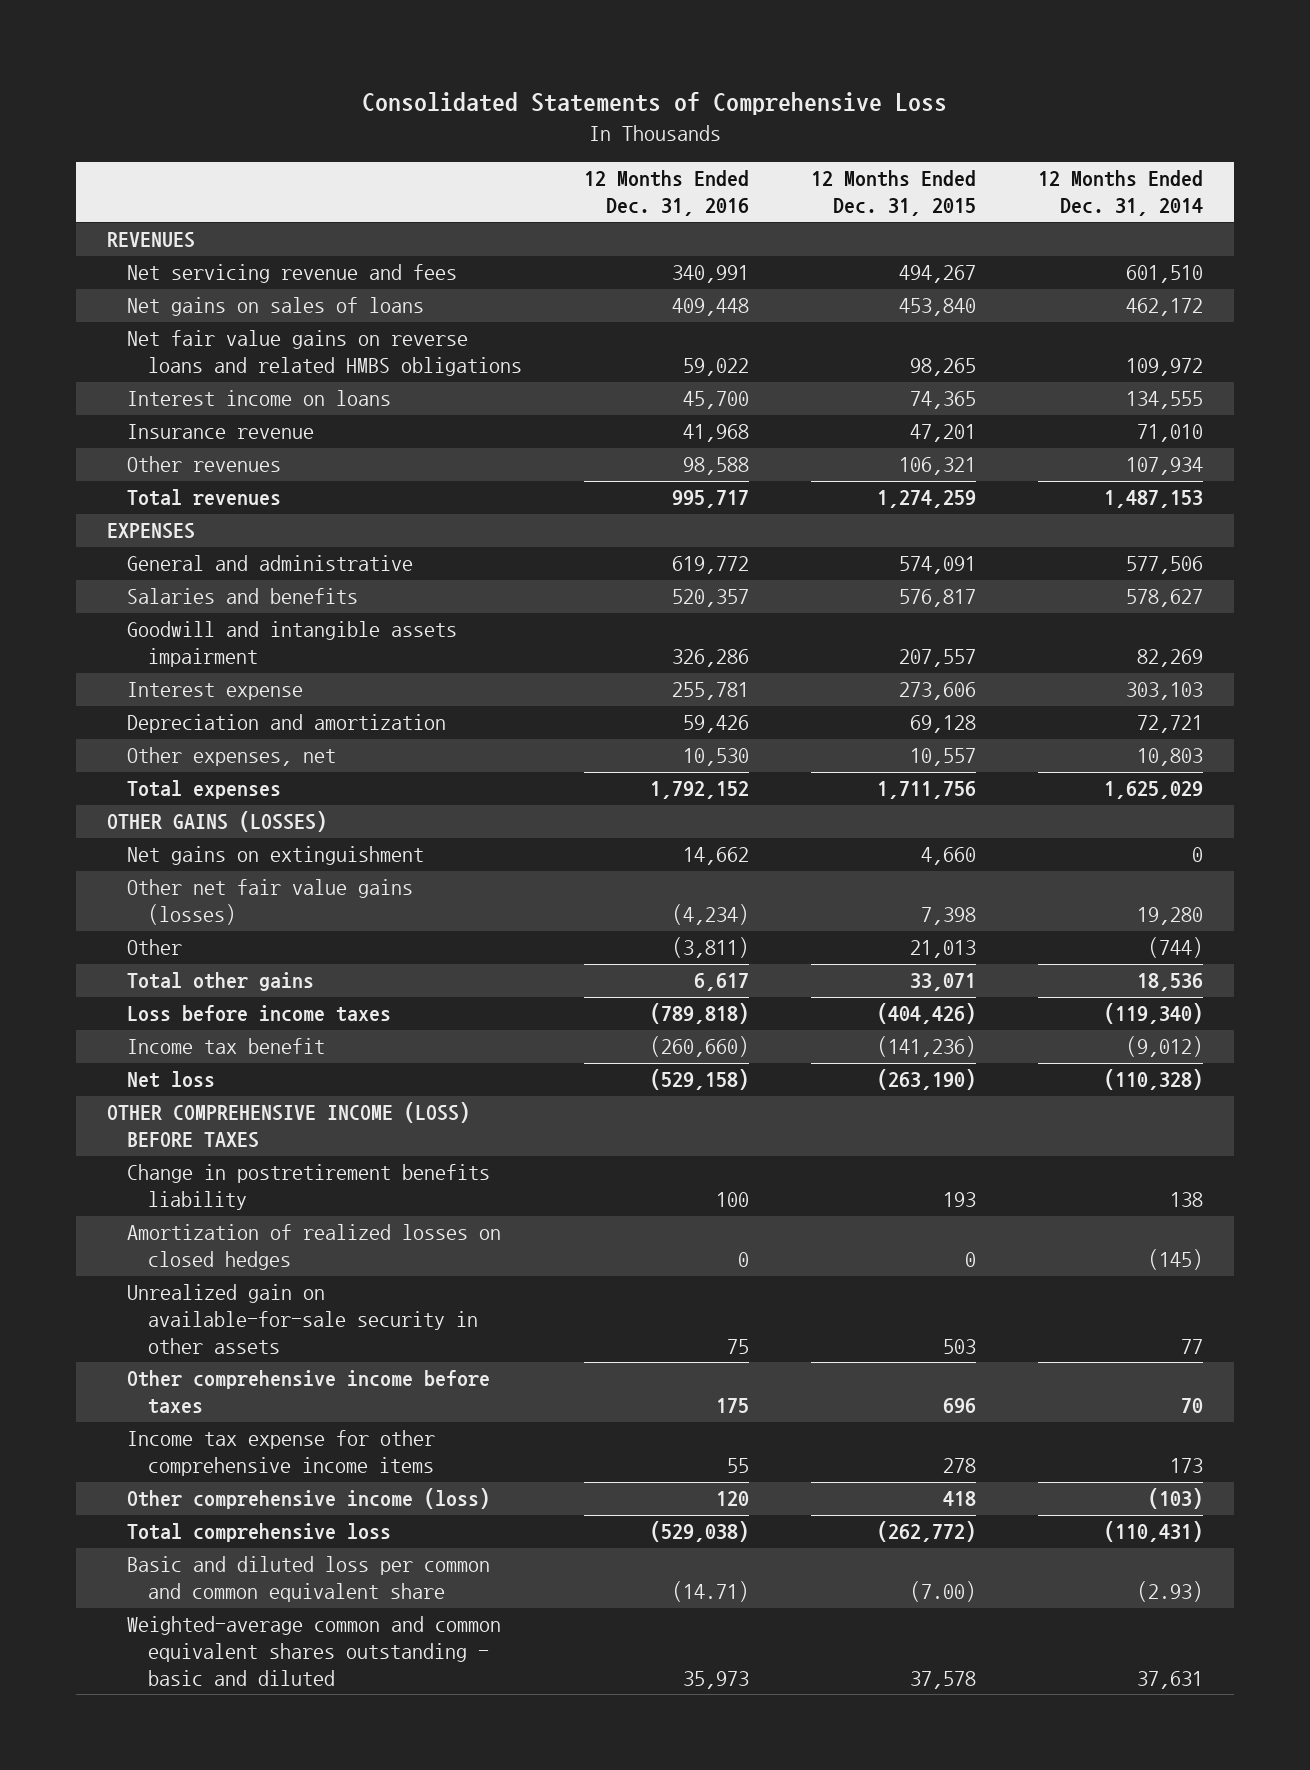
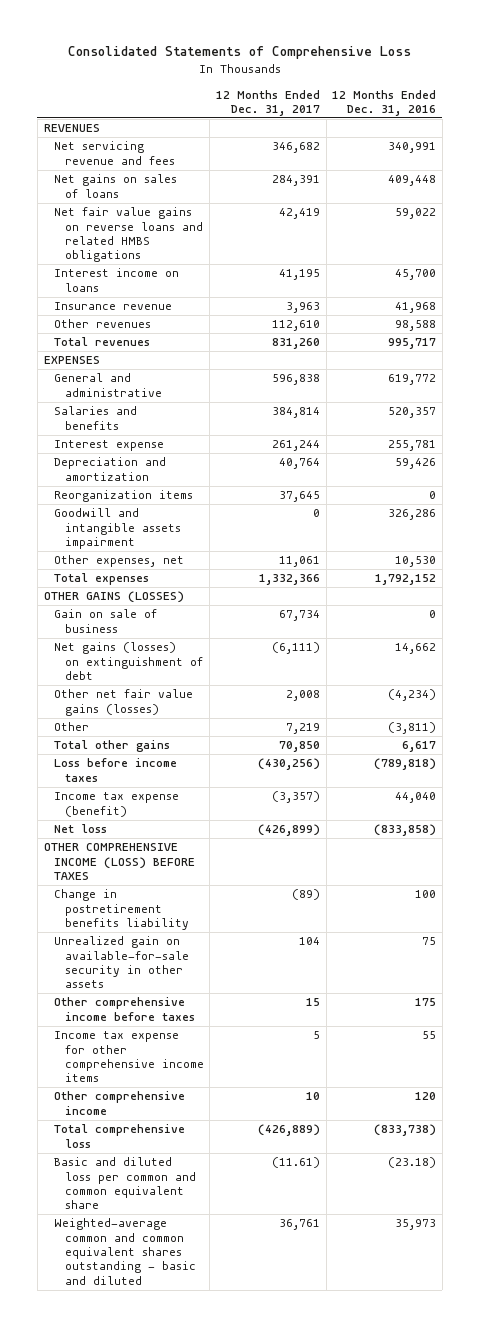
- | 12 Months Ended Dec. 31, 2016 | 12 Months Ended Dec. 31, 2015 | 12 Months Ended Dec. 31, 2014
+ | 12 Months Ended Dec. 31, 2017 | 12 Months Ended Dec. 31, 2016
+ Reorganization items | 37,645 | 0
moved down: Goodwill and intangible assets impairment | 0 | 326,286
- Net gains on extinguishment | 14,662 | 4,660 | 0
+ Gain on sale of business | 67,734 | 0
+ Net gains (losses) on extinguishment of debt | (6,111) | 14,662
- Income tax benefit | (260,660) | (141,236) | (9,012)
- Net loss | (529,158) | (263,190) | (110,328)
+ Income tax expense (benefit) | (3,357) | 44,040
+ Net loss | (426,899) | (833,858)
- Amortization of realized losses on closed hedges | 0 | 0 | (145)
- Other comprehensive income (loss) | 120 | 418 | (103)
- Total comprehensive loss | (529,038) | (262,772) | (110,431)
- Basic and diluted loss per common and common equivalent share | (14.71) | (7.00) | (2.93)
+ Other comprehensive income | 10 | 120
+ Total comprehensive loss | (426,889) | (833,738)
+ Basic and diluted loss per common and common equivalent share | (11.61) | (23.18)

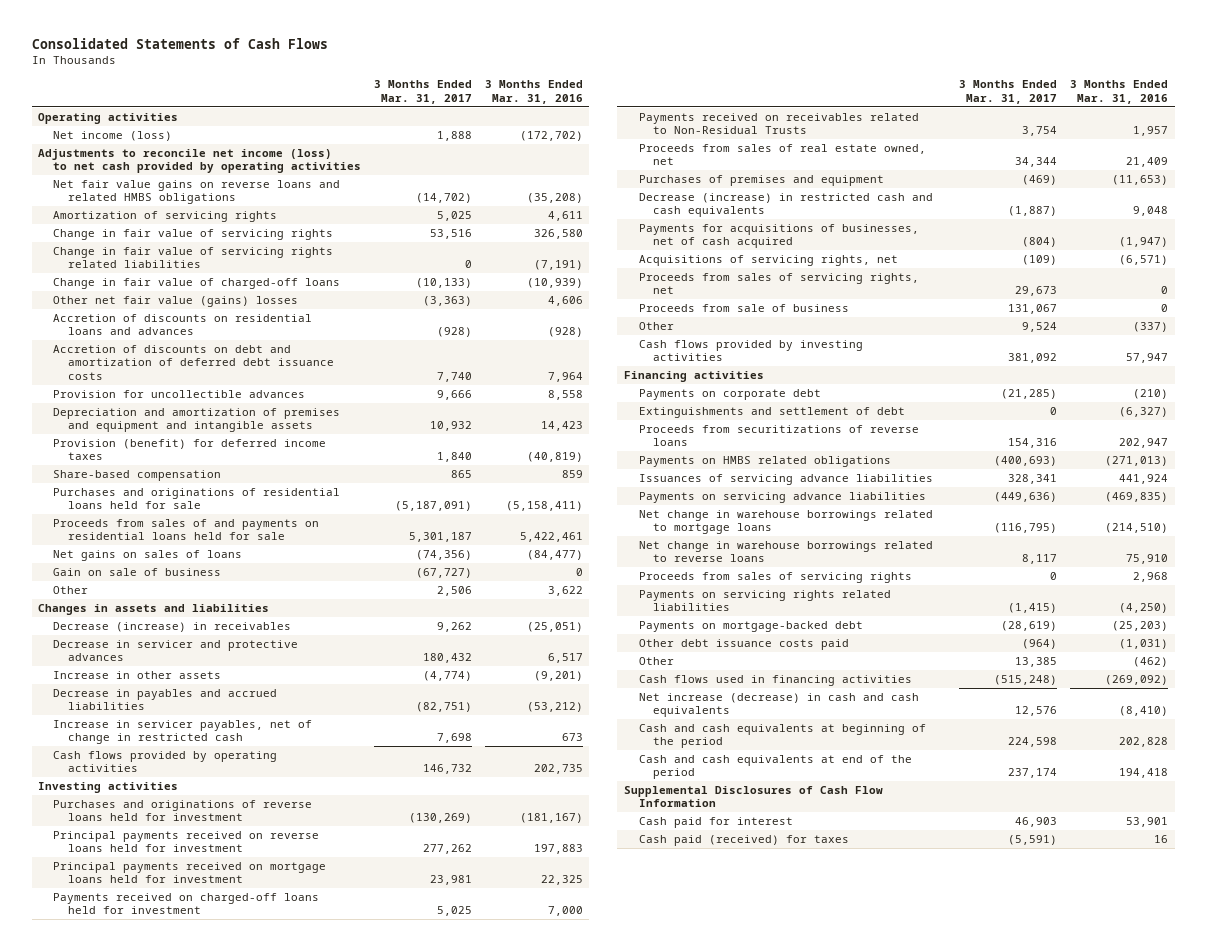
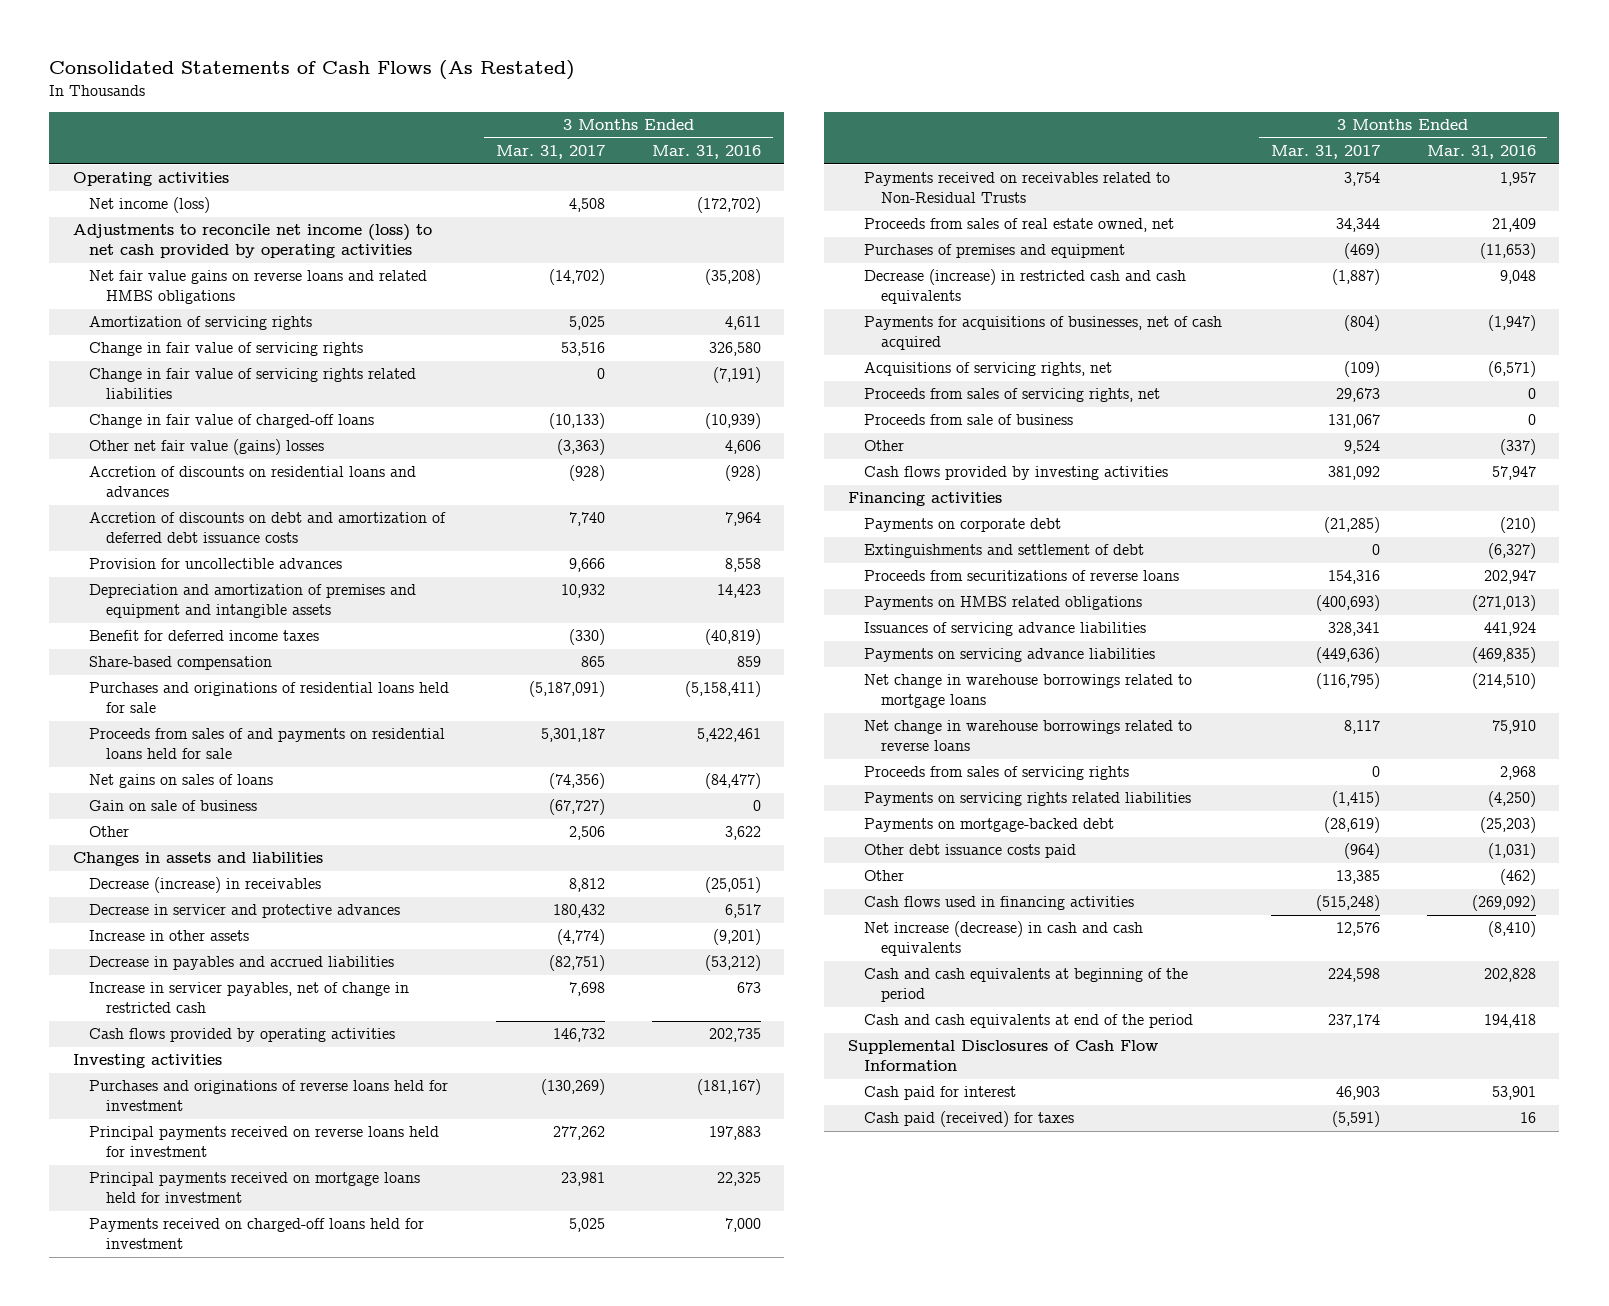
- Consolidated Statements of Cash Flows
+ Consolidated Statements of Cash Flows (As Restated)
- Net income (loss) | 1,888 | (172,702)
+ Net income (loss) | 4,508 | (172,702)
- Provision (benefit) for deferred income taxes | 1,840 | (40,819)
+ Benefit for deferred income taxes | (330) | (40,819)
- Decrease (increase) in receivables | 9,262 | (25,051)
+ Decrease (increase) in receivables | 8,812 | (25,051)

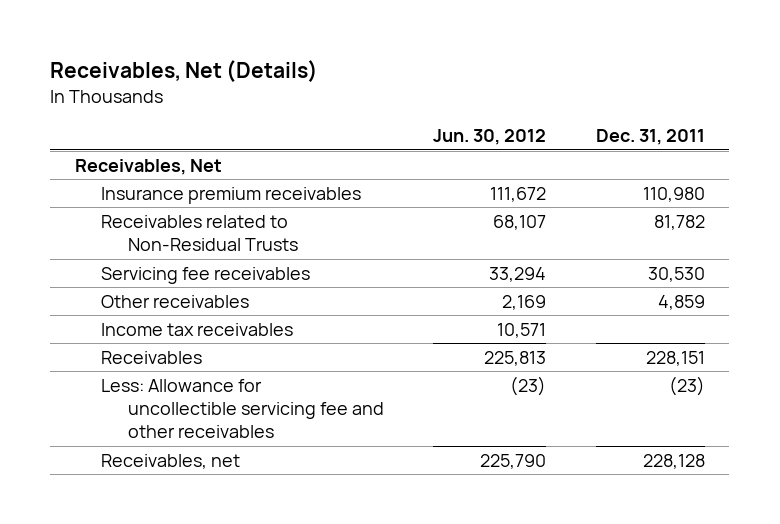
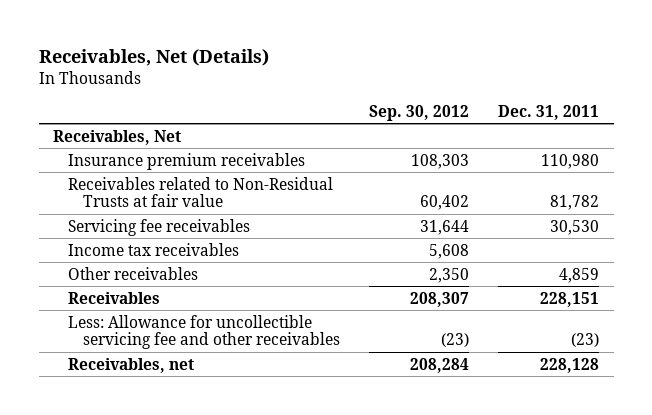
- | Jun. 30, 2012 | Dec. 31, 2011
+ | Sep. 30, 2012 | Dec. 31, 2011
- Receivables related to Non-Residual Trusts | 68,107 | 81,782
+ Receivables related to Non-Residual Trusts at fair value | 60,402 | 81,782
moved down: Other receivables | 2,350 | 4,859

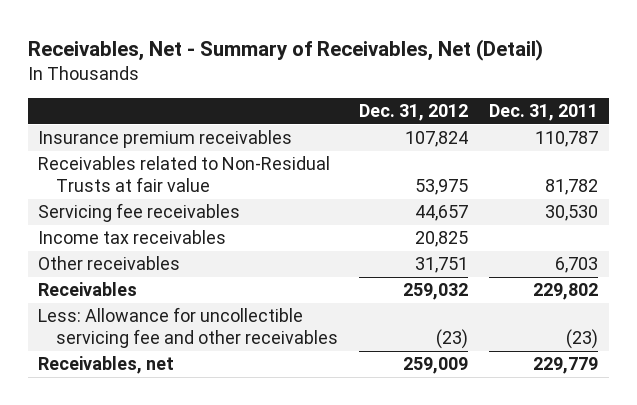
- Receivables, Net (Details)
+ Receivables, Net - Summary of Receivables, Net (Detail)
- | Sep. 30, 2012 | Dec. 31, 2011
+ | Dec. 31, 2012 | Dec. 31, 2011
- Receivables, Net
- Insurance premium receivables | 108,303 | 110,980
+ Insurance premium receivables | 107,824 | 110,787
- Other receivables | 2,350 | 4,859
- Receivables | 208,307 | 228,151
+ Other receivables | 31,751 | 6,703
+ Receivables | 259,032 | 229,802
- Receivables, net | 208,284 | 228,128
+ Receivables, net | 259,009 | 229,779

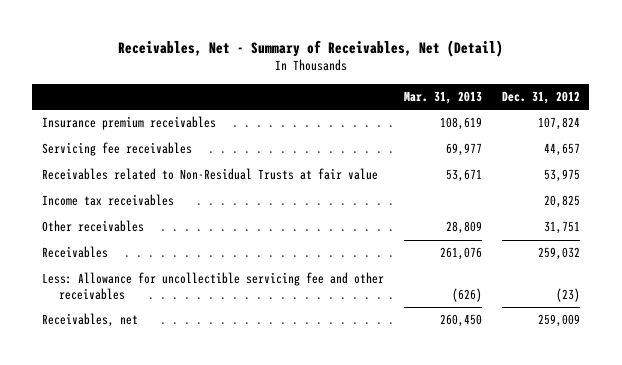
- | Dec. 31, 2012 | Dec. 31, 2011
+ | Mar. 31, 2013 | Dec. 31, 2012
moved down: Receivables related to Non-Residual Trusts at fair value | 53,671 | 53,975

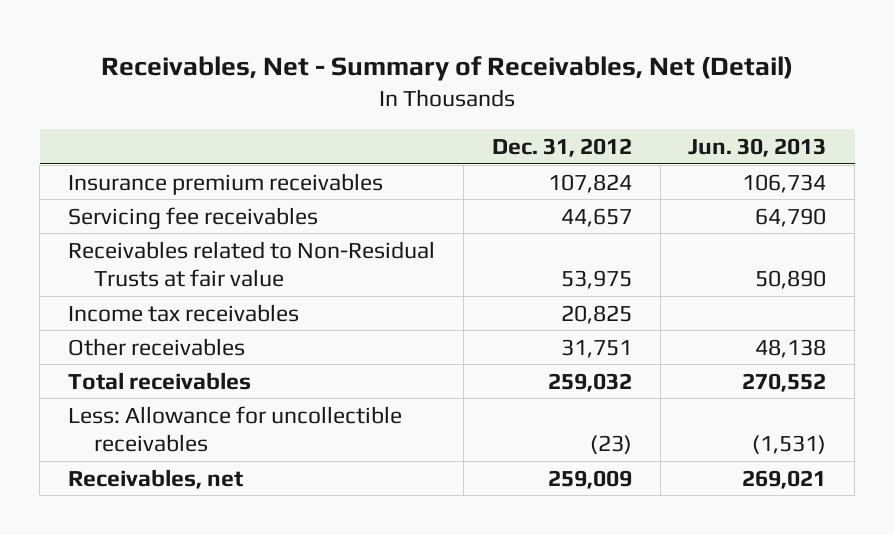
- | Mar. 31, 2013 | Dec. 31, 2012
+ | Dec. 31, 2012 | Jun. 30, 2013
- Receivables | 261,076 | 259,032
- Less: Allowance for uncollectible servicing fee and other receivables | (626) | (23)
+ Total receivables | 259,032 | 270,552
+ Less: Allowance for uncollectible receivables | (23) | (1,531)

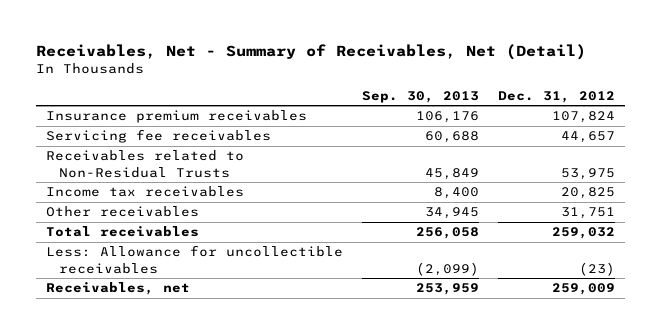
- | Dec. 31, 2012 | Jun. 30, 2013
+ | Sep. 30, 2013 | Dec. 31, 2012
- Receivables related to Non-Residual Trusts at fair value | 53,975 | 50,890
+ Receivables related to Non-Residual Trusts | 45,849 | 53,975

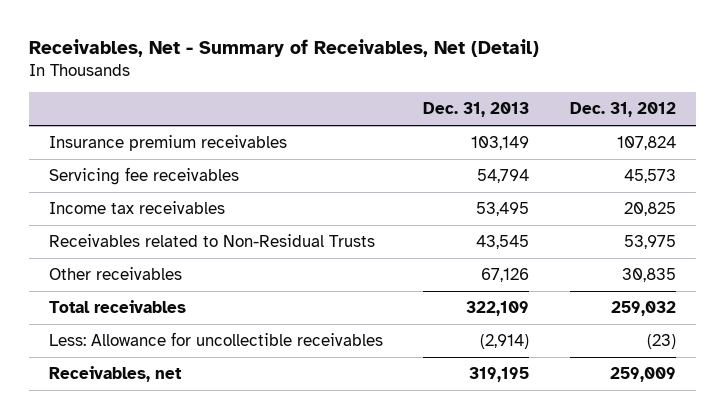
- | Sep. 30, 2013 | Dec. 31, 2012
+ | Dec. 31, 2013 | Dec. 31, 2012
- Servicing fee receivables | 60,688 | 44,657
+ Servicing fee receivables | 54,794 | 45,573
- Other receivables | 34,945 | 31,751
moved down: Receivables related to Non-Residual Trusts | 43,545 | 53,975
+ Other receivables | 67,126 | 30,835

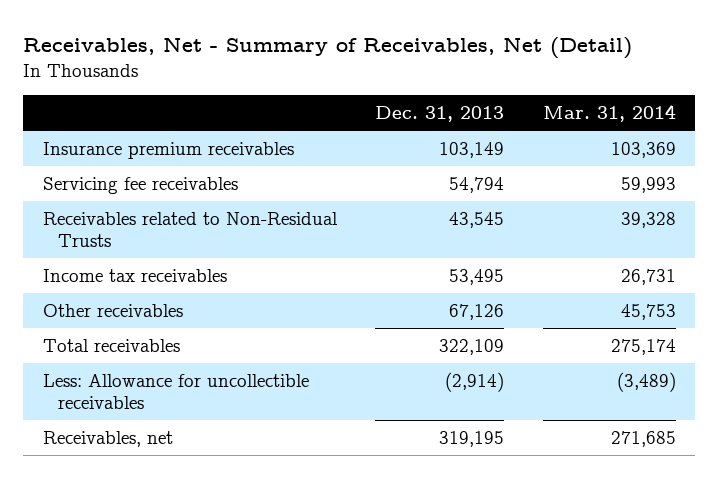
- | Dec. 31, 2013 | Dec. 31, 2012
+ | Dec. 31, 2013 | Mar. 31, 2014
moved down: Income tax receivables | 53,495 | 26,731

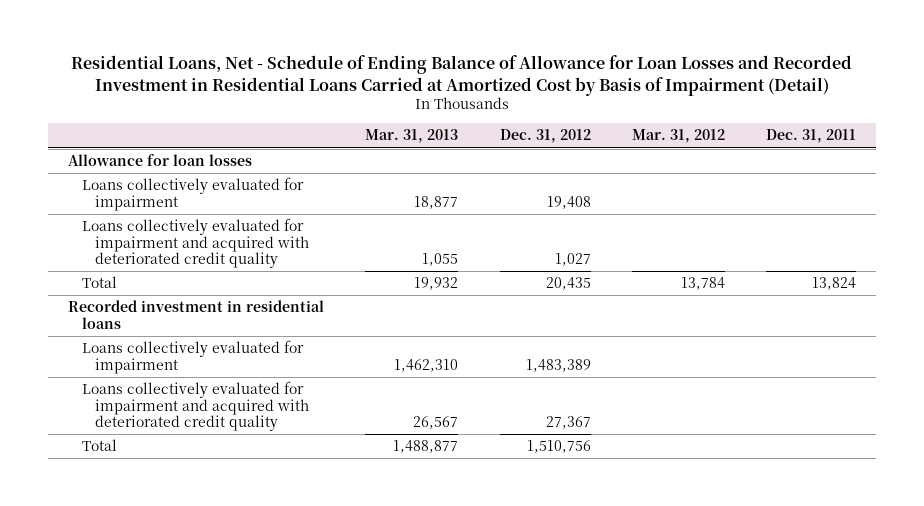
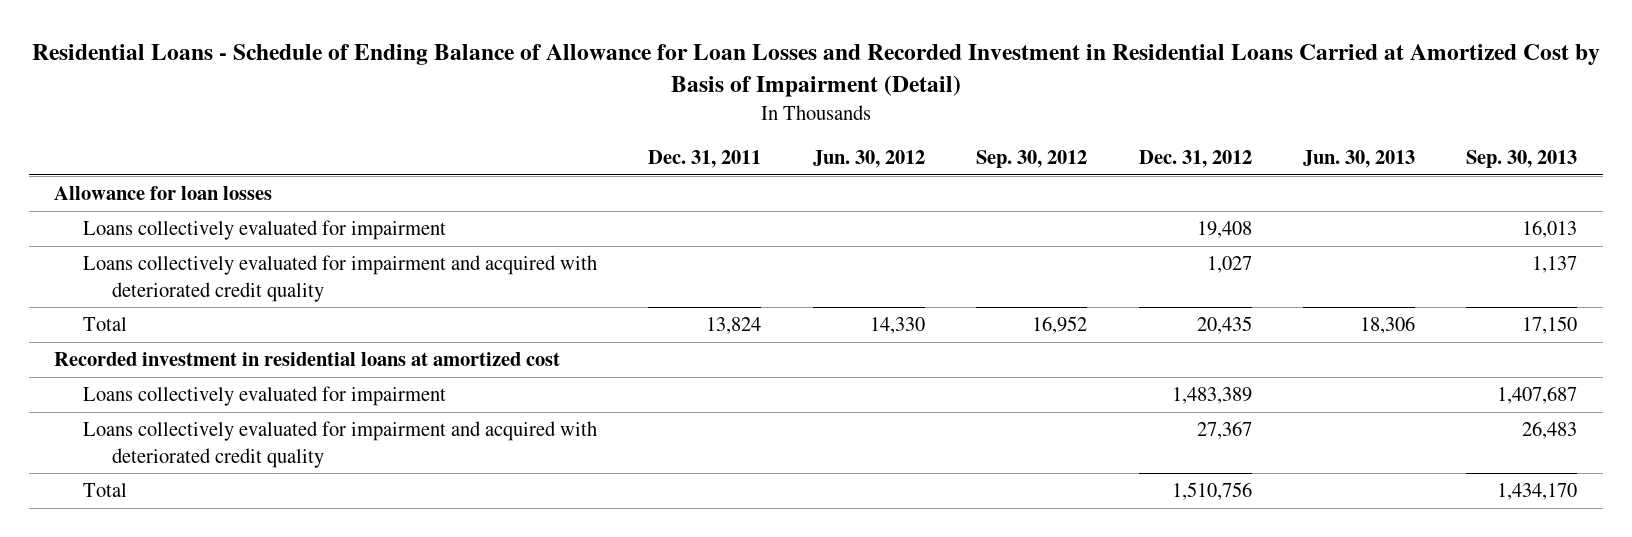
- Residential Loans, Net - Schedule of Ending Balance of Allowance for Loan Losses and Recorded Investment in Residential Loans Carried at Amortized Cost by Basis of Impairment (Detail)
+ Residential Loans - Schedule of Ending Balance of Allowance for Loan Losses and Recorded Investment in Residential Loans Carried at Amortized Cost by Basis of Impairment (Detail)
- | Mar. 31, 2013 | Dec. 31, 2012 | Mar. 31, 2012 | Dec. 31, 2011
+ | Dec. 31, 2011 | Jun. 30, 2012 | Sep. 30, 2012 | Dec. 31, 2012 | Jun. 30, 2013 | Sep. 30, 2013
- Recorded investment in residential loans
+ Recorded investment in residential loans at amortized cost

